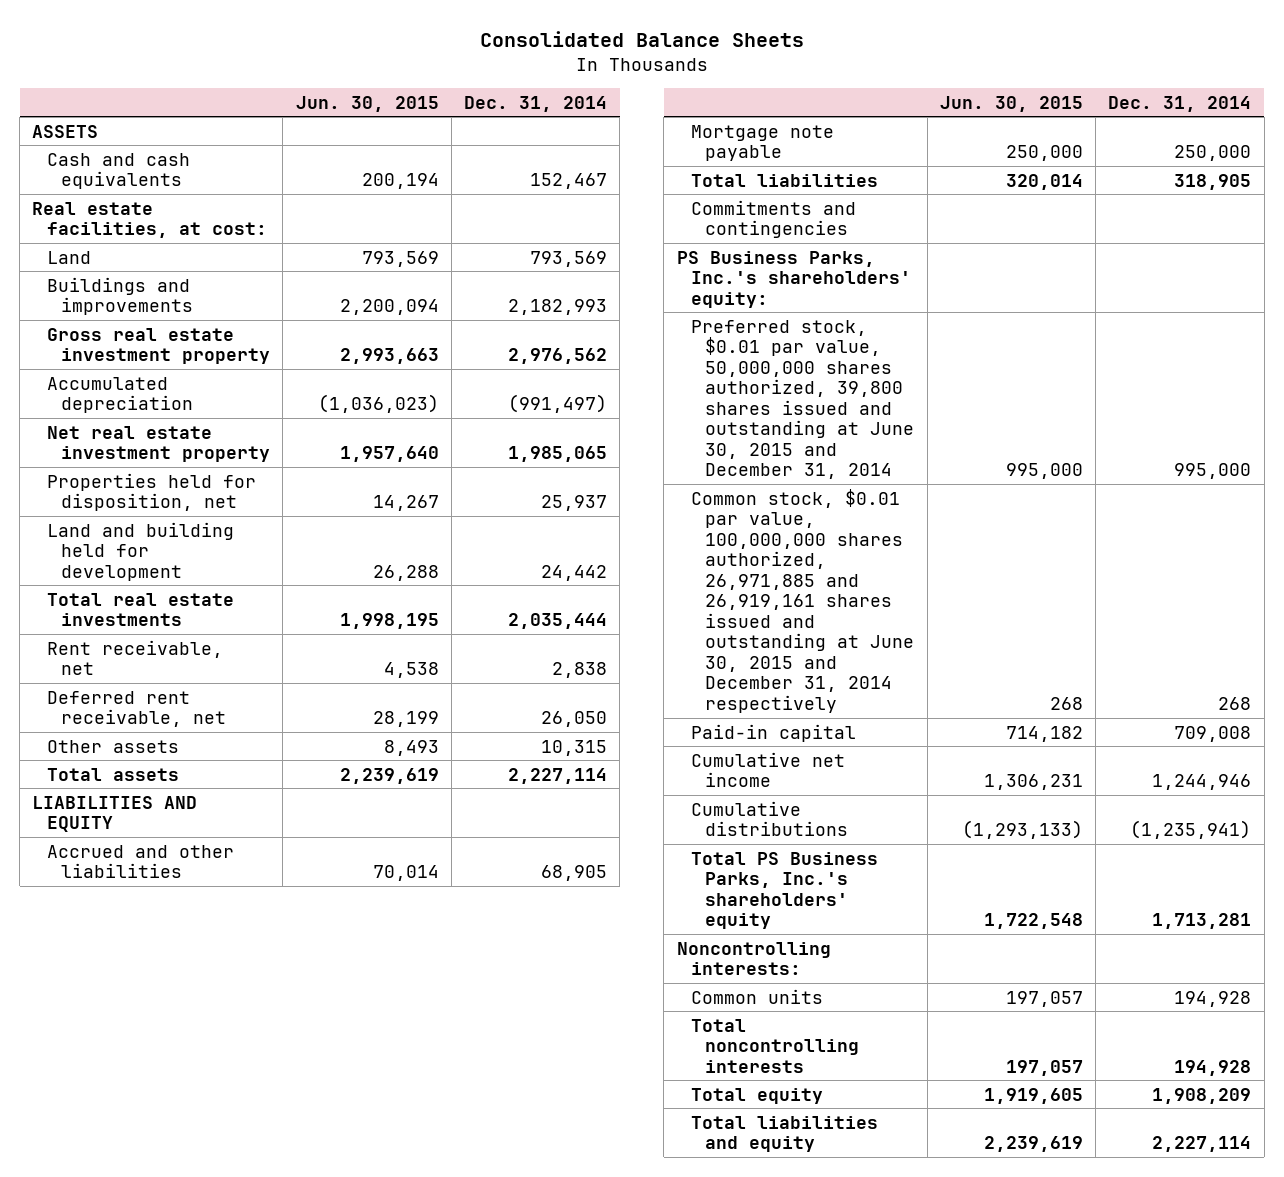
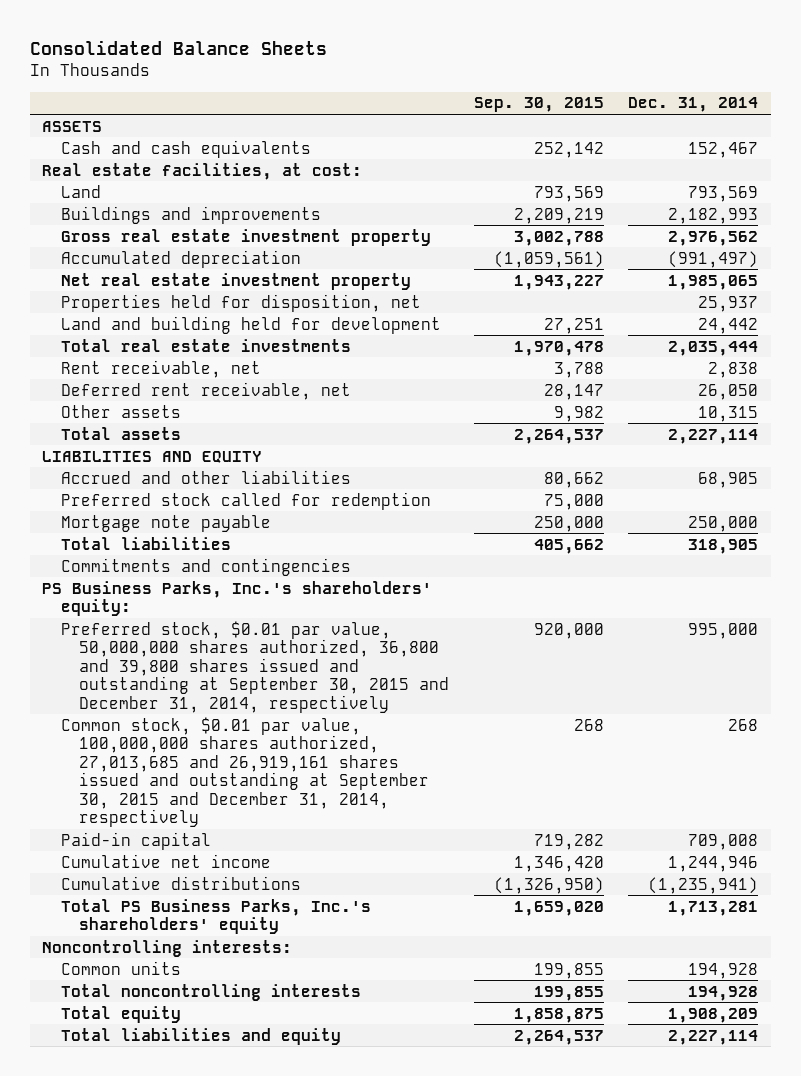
- | Jun. 30, 2015 | Dec. 31, 2014
+ | Sep. 30, 2015 | Dec. 31, 2014
+ Preferred stock called for redemption | 75,000 |
- Preferred stock, $0.01 par value, 50,000,000 shares authorized, 39,800 shares issued and outstanding at June 30, 2015 and December 31, 2014 | 995,000 | 995,000
- Common stock, $0.01 par value, 100,000,000 shares authorized, 26,971,885 and 26,919,161 shares issued and outstanding at June 30, 2015 and December 31, 2014 respectively | 268 | 268
+ Preferred stock, $0.01 par value, 50,000,000 shares authorized, 36,800 and 39,800 shares issued and outstanding at September 30, 2015 and December 31, 2014, respectively | 920,000 | 995,000
+ Common stock, $0.01 par value, 100,000,000 shares authorized, 27,013,685 and 26,919,161 shares issued and outstanding at September 30, 2015 and December 31, 2014, respectively | 268 | 268

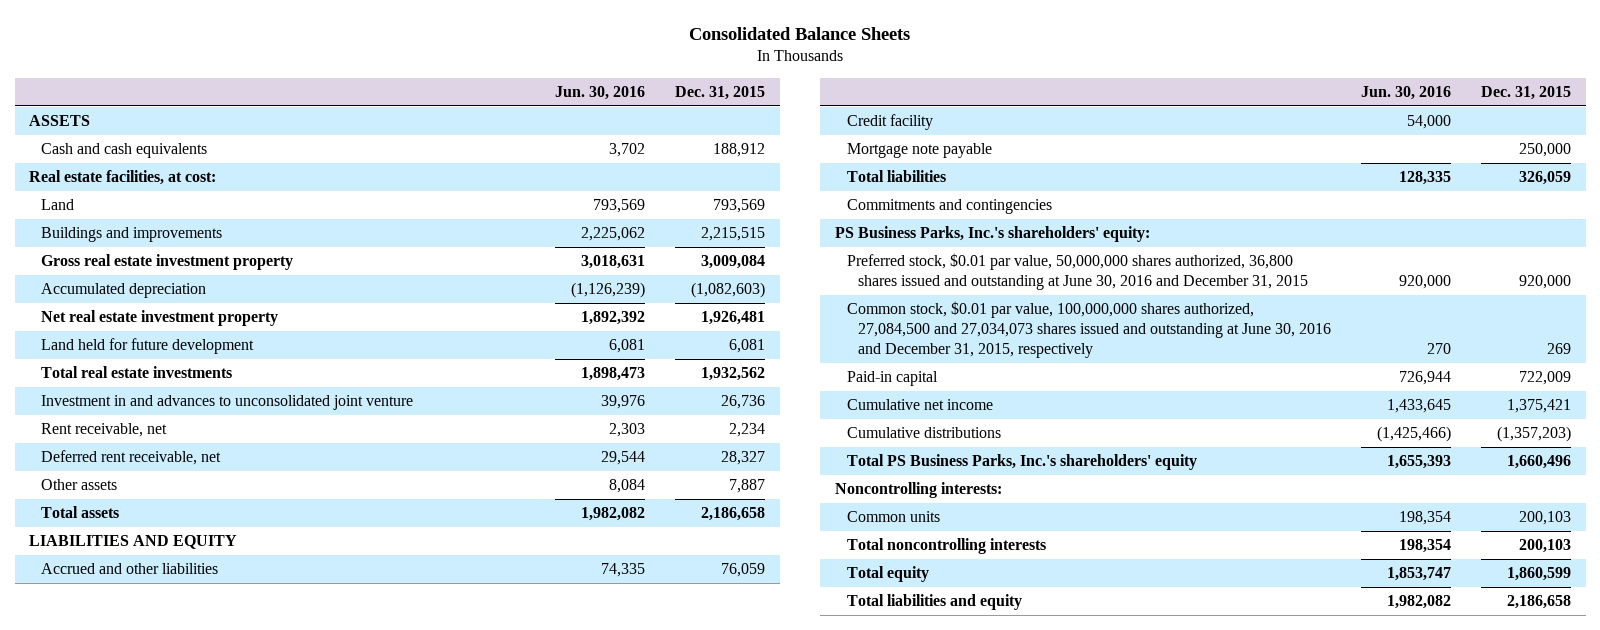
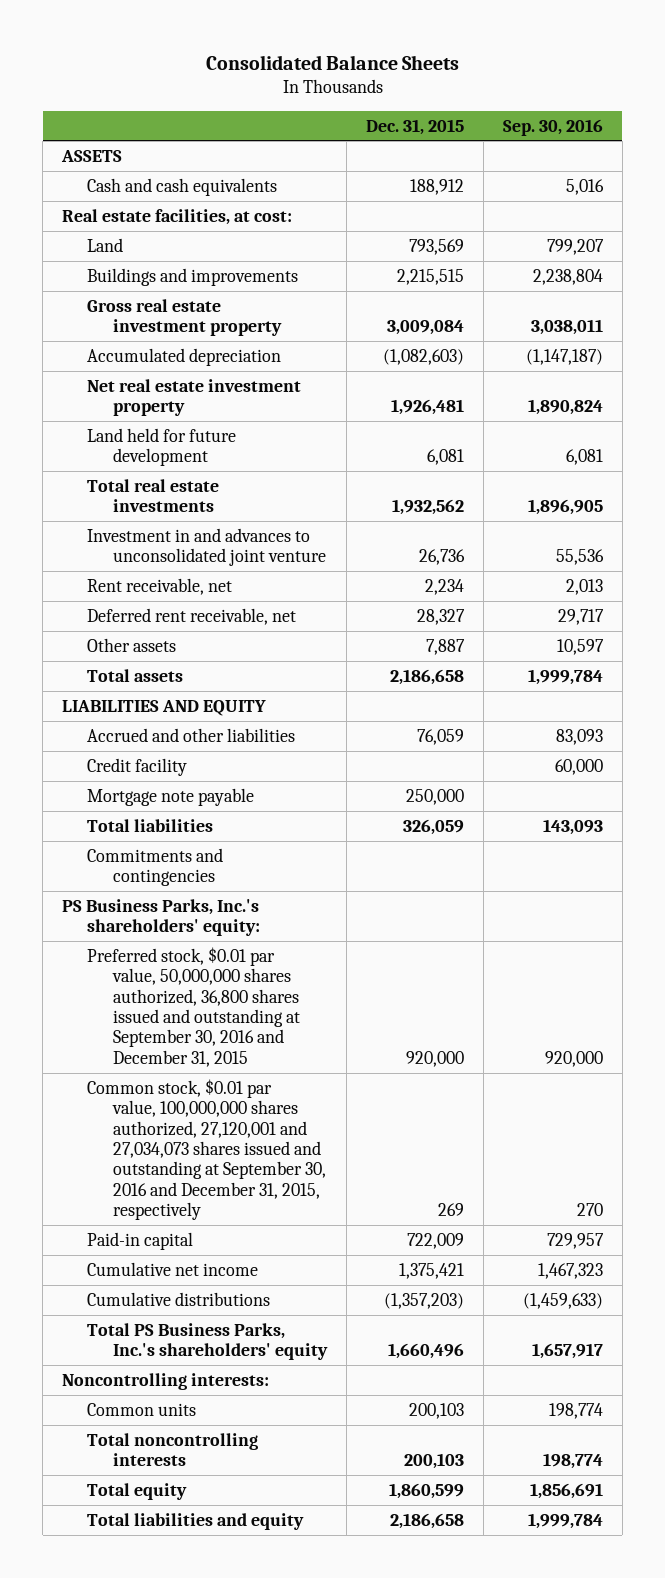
- | Jun. 30, 2016 | Dec. 31, 2015
+ | Dec. 31, 2015 | Sep. 30, 2016
- Preferred stock, $0.01 par value, 50,000,000 shares authorized, 36,800 shares issued and outstanding at June 30, 2016 and December 31, 2015 | 920,000 | 920,000
- Common stock, $0.01 par value, 100,000,000 shares authorized, 27,084,500 and 27,034,073 shares issued and outstanding at June 30, 2016 and December 31, 2015, respectively | 270 | 269
+ Preferred stock, $0.01 par value, 50,000,000 shares authorized, 36,800 shares issued and outstanding at September 30, 2016 and December 31, 2015 | 920,000 | 920,000
+ Common stock, $0.01 par value, 100,000,000 shares authorized, 27,120,001 and 27,034,073 shares issued and outstanding at September 30, 2016 and December 31, 2015, respectively | 269 | 270

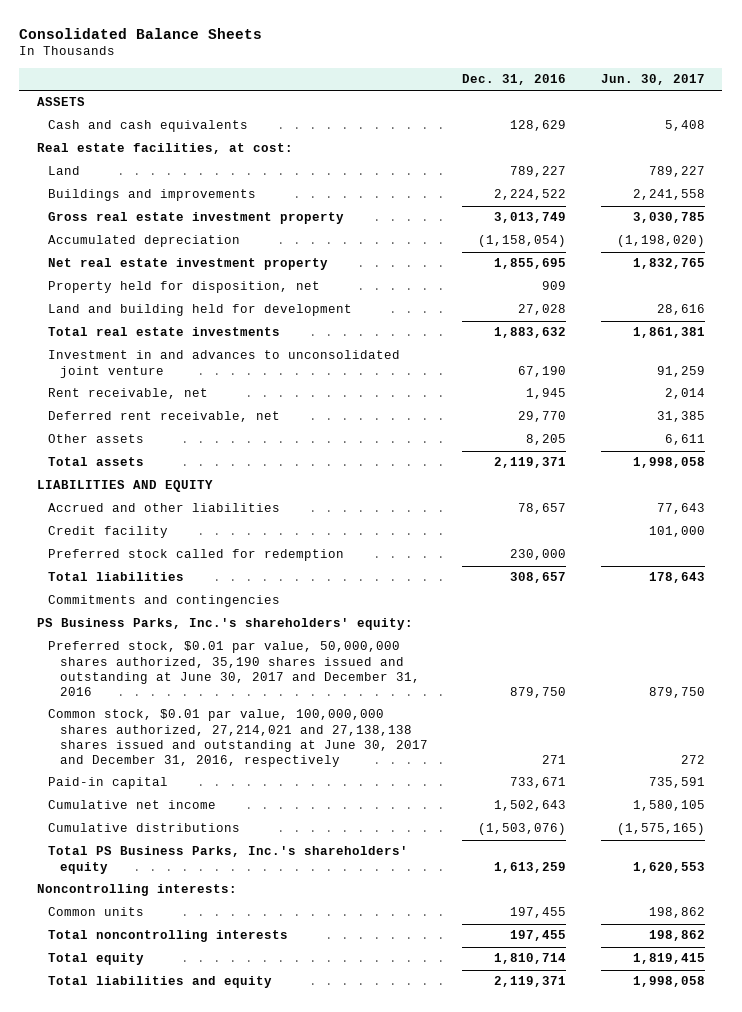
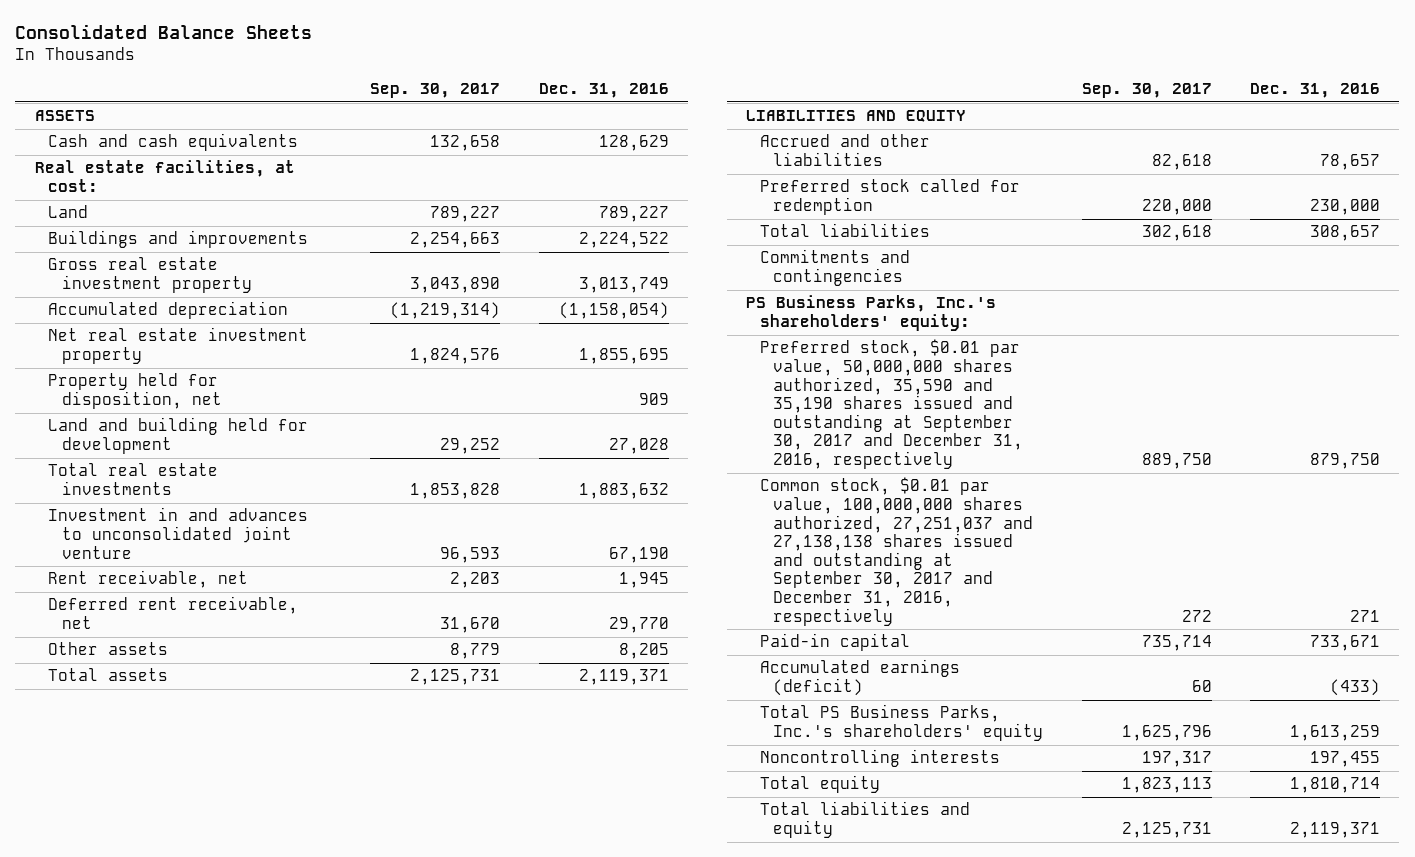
- | Dec. 31, 2016 | Jun. 30, 2017
+ | Sep. 30, 2017 | Dec. 31, 2016
- Credit facility | | 101,000
- Preferred stock, $0.01 par value, 50,000,000 shares authorized, 35,190 shares issued and outstanding at June 30, 2017 and December 31, 2016 | 879,750 | 879,750
- Common stock, $0.01 par value, 100,000,000 shares authorized, 27,214,021 and 27,138,138 shares issued and outstanding at June 30, 2017 and December 31, 2016, respectively | 271 | 272
+ Preferred stock, $0.01 par value, 50,000,000 shares authorized, 35,590 and 35,190 shares issued and outstanding at September 30, 2017 and December 31, 2016, respectively | 889,750 | 879,750
+ Common stock, $0.01 par value, 100,000,000 shares authorized, 27,251,037 and 27,138,138 shares issued and outstanding at September 30, 2017 and December 31, 2016, respectively | 272 | 271
- Cumulative net income | 1,502,643 | 1,580,105
- Cumulative distributions | (1,503,076) | (1,575,165)
+ Accumulated earnings (deficit) | 60 | (433)
- Noncontrolling interests:
- Common units | 197,455 | 198,862
- Total noncontrolling interests | 197,455 | 198,862
+ Noncontrolling interests | 197,317 | 197,455

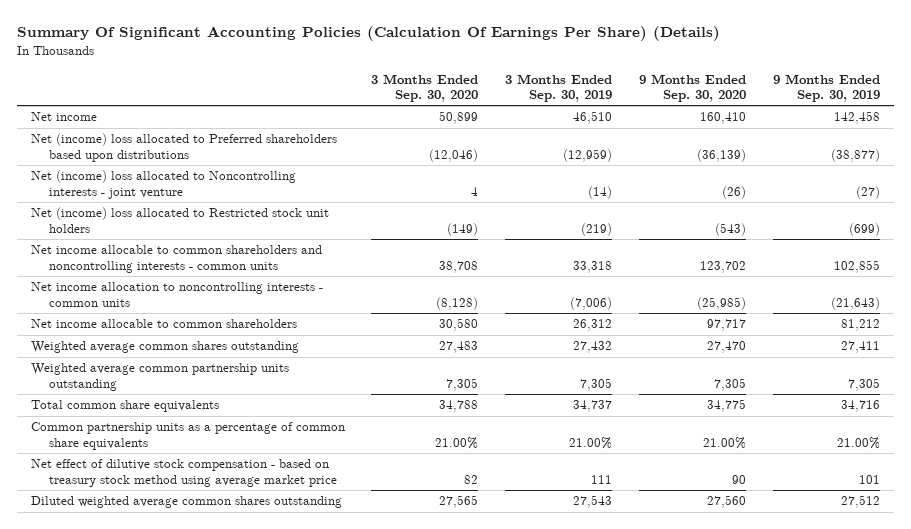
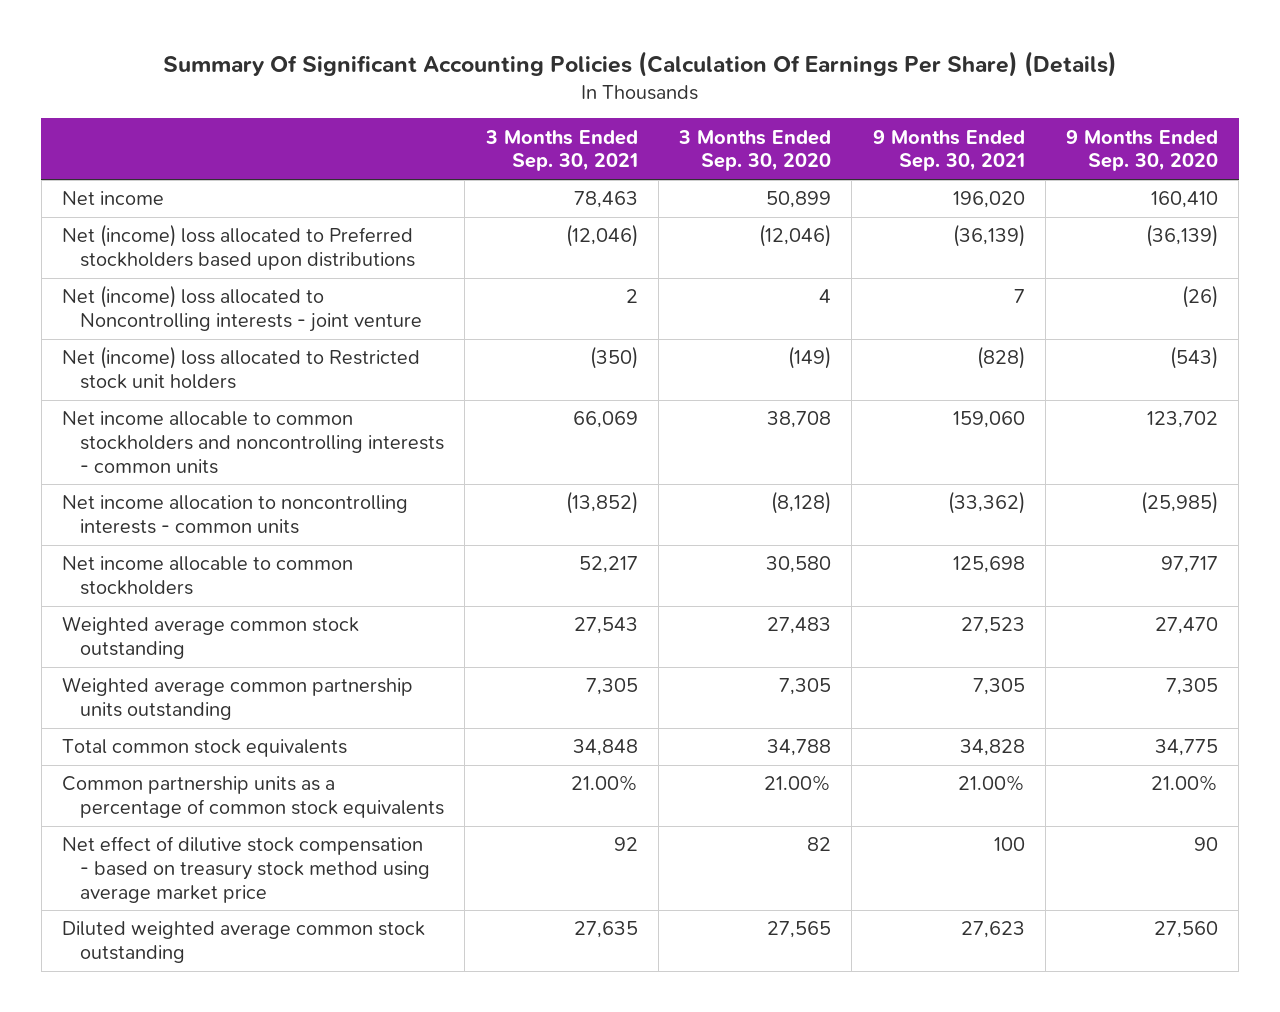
- | 3 Months Ended Sep. 30, 2020 | 3 Months Ended Sep. 30, 2019 | 9 Months Ended Sep. 30, 2020 | 9 Months Ended Sep. 30, 2019
+ | 3 Months Ended Sep. 30, 2021 | 3 Months Ended Sep. 30, 2020 | 9 Months Ended Sep. 30, 2021 | 9 Months Ended Sep. 30, 2020
- Net (income) loss allocated to Preferred shareholders based upon distributions | (12,046) | (12,959) | (36,139) | (38,877)
+ Net (income) loss allocated to Preferred stockholders based upon distributions | (12,046) | (12,046) | (36,139) | (36,139)
- Net income allocable to common shareholders and noncontrolling interests - common units | 38,708 | 33,318 | 123,702 | 102,855
+ Net income allocable to common stockholders and noncontrolling interests - common units | 66,069 | 38,708 | 159,060 | 123,702
- Net income allocable to common shareholders | 30,580 | 26,312 | 97,717 | 81,212
- Weighted average common shares outstanding | 27,483 | 27,432 | 27,470 | 27,411
+ Net income allocable to common stockholders | 52,217 | 30,580 | 125,698 | 97,717
+ Weighted average common stock outstanding | 27,543 | 27,483 | 27,523 | 27,470
- Total common share equivalents | 34,788 | 34,737 | 34,775 | 34,716
- Common partnership units as a percentage of common share equivalents | 21.00% | 21.00% | 21.00% | 21.00%
+ Total common stock equivalents | 34,848 | 34,788 | 34,828 | 34,775
+ Common partnership units as a percentage of common stock equivalents | 21.00% | 21.00% | 21.00% | 21.00%
- Diluted weighted average common shares outstanding | 27,565 | 27,543 | 27,560 | 27,512
+ Diluted weighted average common stock outstanding | 27,635 | 27,565 | 27,623 | 27,560

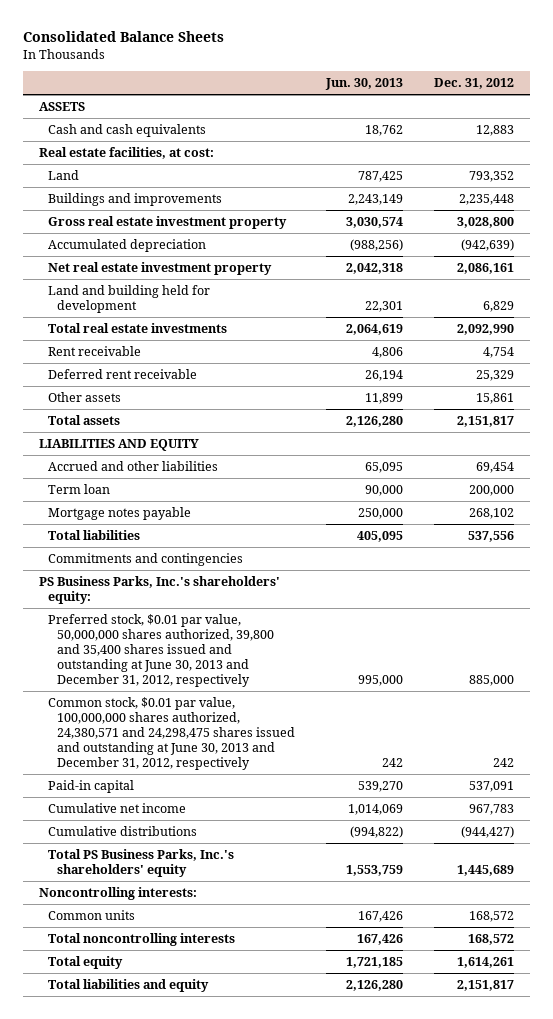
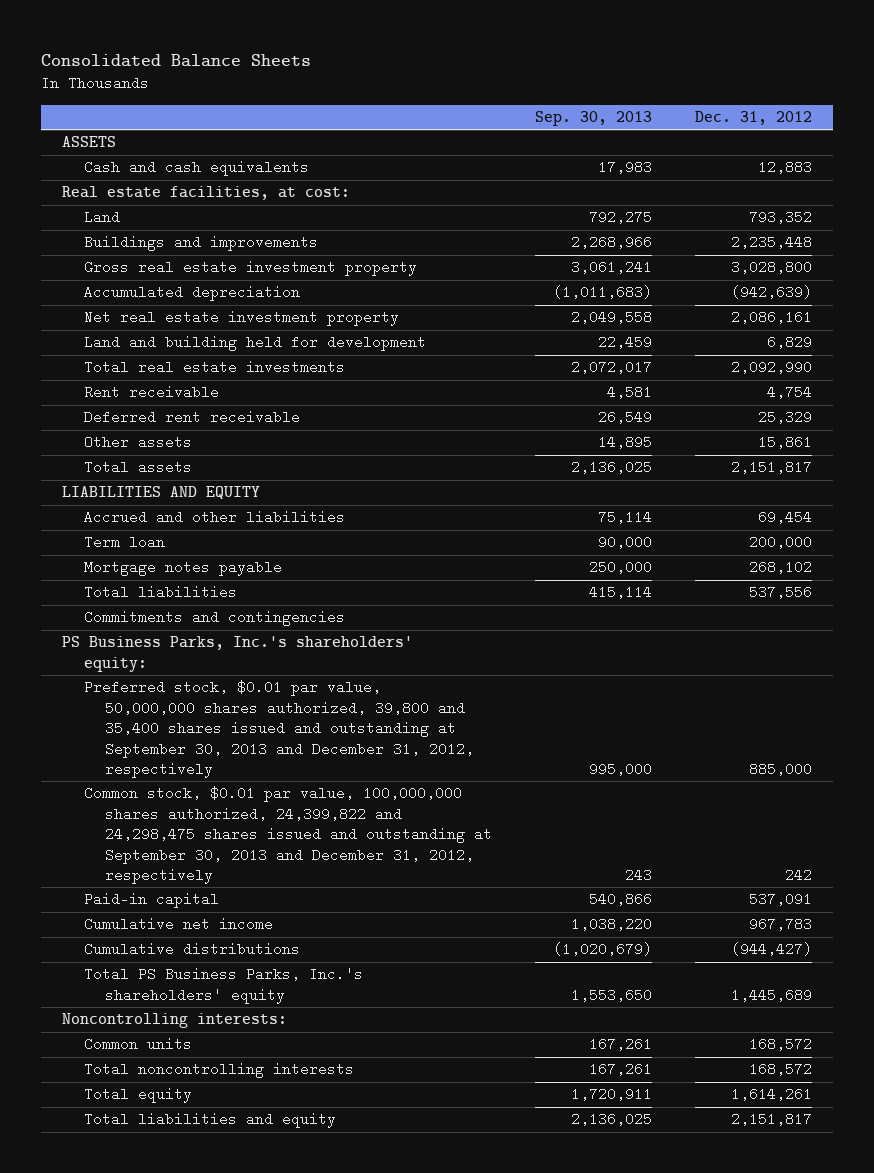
- | Jun. 30, 2013 | Dec. 31, 2012
+ | Sep. 30, 2013 | Dec. 31, 2012
- Preferred stock, $0.01 par value, 50,000,000 shares authorized, 39,800 and 35,400 shares issued and outstanding at June 30, 2013 and December 31, 2012, respectively | 995,000 | 885,000
- Common stock, $0.01 par value, 100,000,000 shares authorized, 24,380,571 and 24,298,475 shares issued and outstanding at June 30, 2013 and December 31, 2012, respectively | 242 | 242
+ Preferred stock, $0.01 par value, 50,000,000 shares authorized, 39,800 and 35,400 shares issued and outstanding at September 30, 2013 and December 31, 2012, respectively | 995,000 | 885,000
+ Common stock, $0.01 par value, 100,000,000 shares authorized, 24,399,822 and 24,298,475 shares issued and outstanding at September 30, 2013 and December 31, 2012, respectively | 243 | 242

